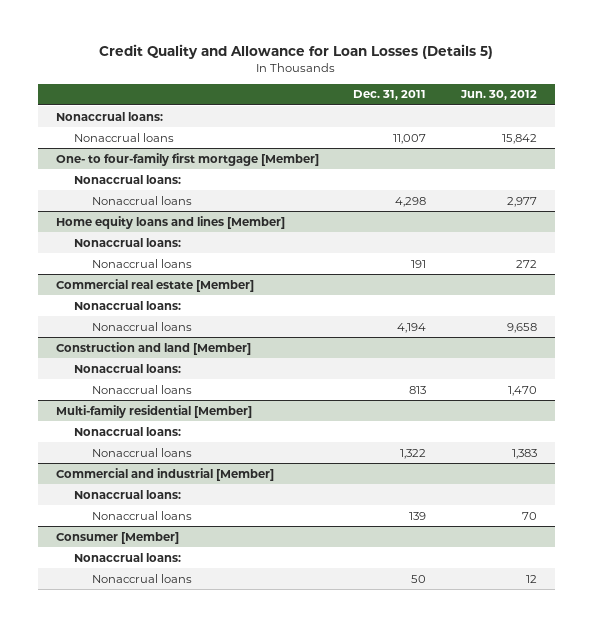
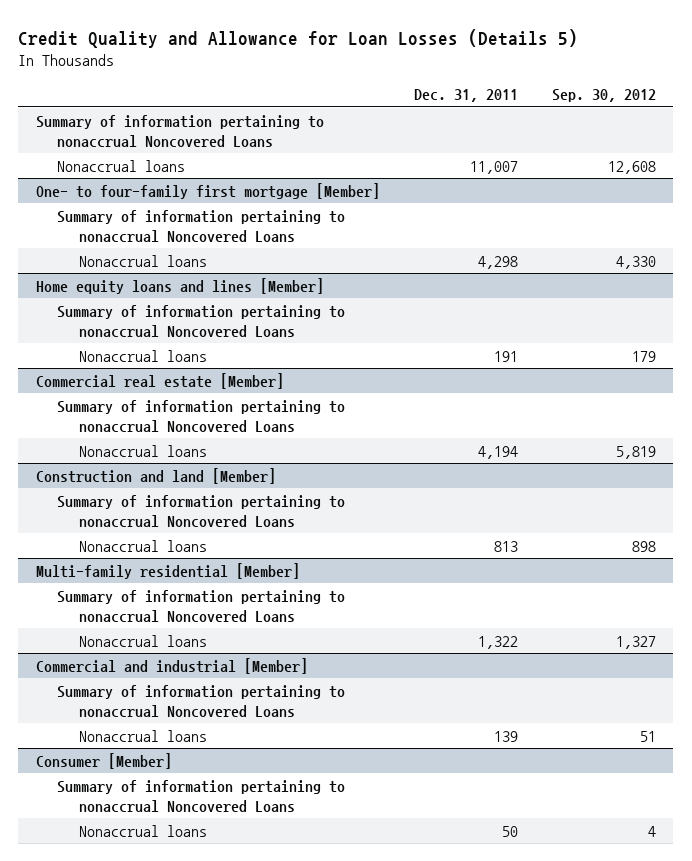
- | Dec. 31, 2011 | Jun. 30, 2012
+ | Dec. 31, 2011 | Sep. 30, 2012
- Nonaccrual loans:
+ Summary of information pertaining to nonaccrual Noncovered Loans
@ One- to four-family first mortgage [Member]
- Nonaccrual loans:
+ Summary of information pertaining to nonaccrual Noncovered Loans
@ Home equity loans and lines [Member]
- Nonaccrual loans:
+ Summary of information pertaining to nonaccrual Noncovered Loans
@ Commercial real estate [Member]
- Nonaccrual loans:
+ Summary of information pertaining to nonaccrual Noncovered Loans
@ Construction and land [Member]
- Nonaccrual loans:
+ Summary of information pertaining to nonaccrual Noncovered Loans
@ Multi-family residential [Member]
- Nonaccrual loans:
+ Summary of information pertaining to nonaccrual Noncovered Loans
@ Commercial and industrial [Member]
- Nonaccrual loans:
+ Summary of information pertaining to nonaccrual Noncovered Loans
@ Consumer [Member]
- Nonaccrual loans:
+ Summary of information pertaining to nonaccrual Noncovered Loans

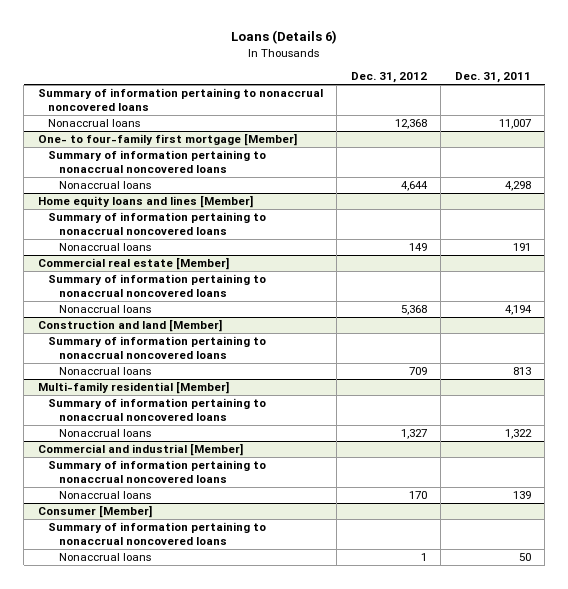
- Credit Quality and Allowance for Loan Losses (Details 5)
+ Loans (Details 6)
- | Dec. 31, 2011 | Sep. 30, 2012
+ | Dec. 31, 2012 | Dec. 31, 2011
- Summary of information pertaining to nonaccrual Noncovered Loans
+ Summary of information pertaining to nonaccrual noncovered loans
@ One- to four-family first mortgage [Member]
- Summary of information pertaining to nonaccrual Noncovered Loans
+ Summary of information pertaining to nonaccrual noncovered loans
@ Home equity loans and lines [Member]
- Summary of information pertaining to nonaccrual Noncovered Loans
+ Summary of information pertaining to nonaccrual noncovered loans
@ Commercial real estate [Member]
- Summary of information pertaining to nonaccrual Noncovered Loans
+ Summary of information pertaining to nonaccrual noncovered loans
@ Construction and land [Member]
- Summary of information pertaining to nonaccrual Noncovered Loans
+ Summary of information pertaining to nonaccrual noncovered loans
@ Multi-family residential [Member]
- Summary of information pertaining to nonaccrual Noncovered Loans
+ Summary of information pertaining to nonaccrual noncovered loans
@ Commercial and industrial [Member]
- Summary of information pertaining to nonaccrual Noncovered Loans
+ Summary of information pertaining to nonaccrual noncovered loans
@ Consumer [Member]
- Summary of information pertaining to nonaccrual Noncovered Loans
+ Summary of information pertaining to nonaccrual noncovered loans

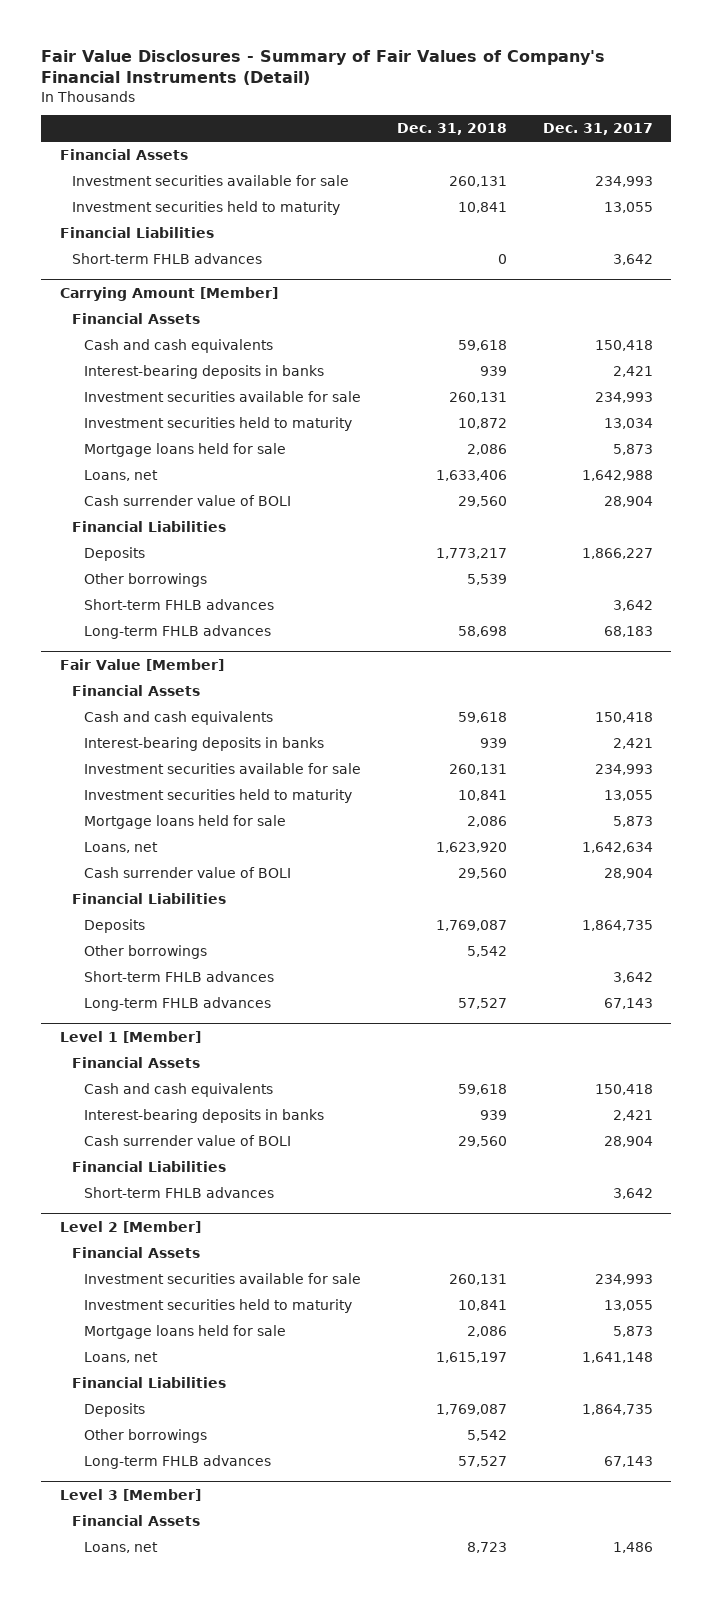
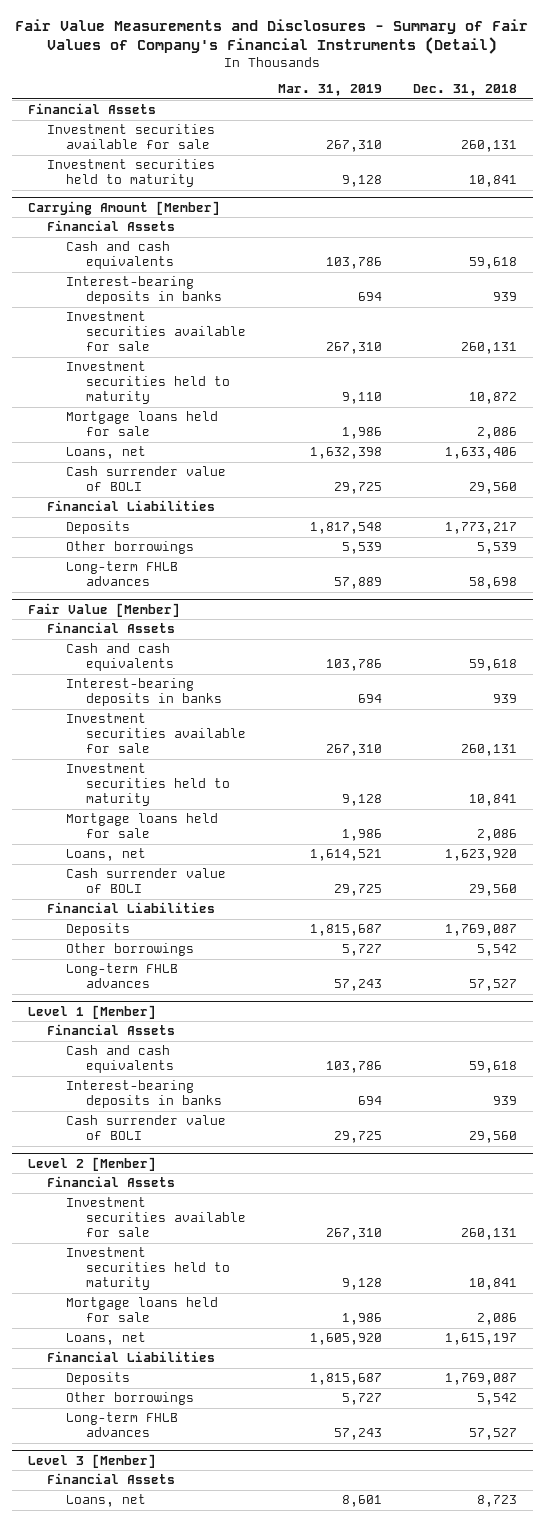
- Fair Value Disclosures - Summary of Fair Values of Company's Financial Instruments (Detail)
+ Fair Value Measurements and Disclosures - Summary of Fair Values of Company's Financial Instruments (Detail)
- | Dec. 31, 2018 | Dec. 31, 2017
+ | Mar. 31, 2019 | Dec. 31, 2018
- Financial Liabilities
- Short-term FHLB advances | 0 | 3,642
@ Carrying Amount [Member]
- Short-term FHLB advances | | 3,642
@ Fair Value [Member]
- Short-term FHLB advances | | 3,642
@ Level 1 [Member]
- Financial Liabilities
- Short-term FHLB advances | | 3,642

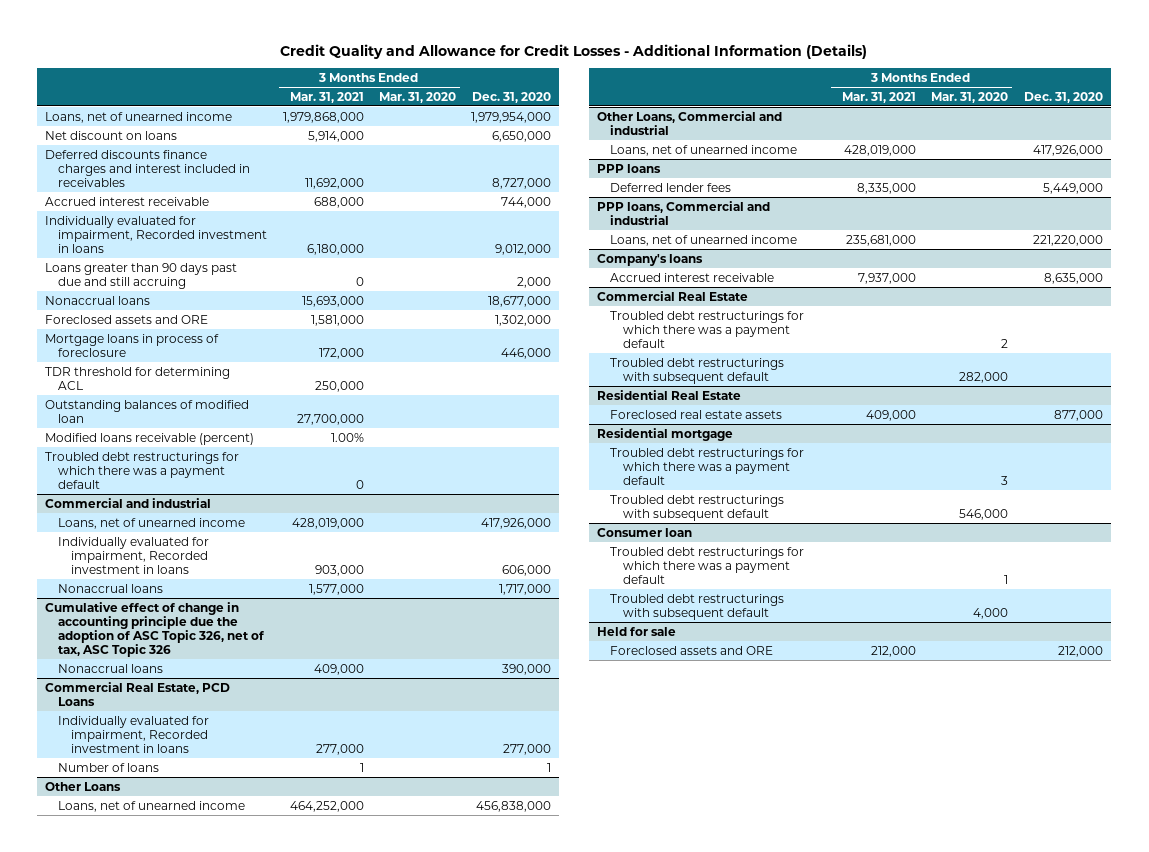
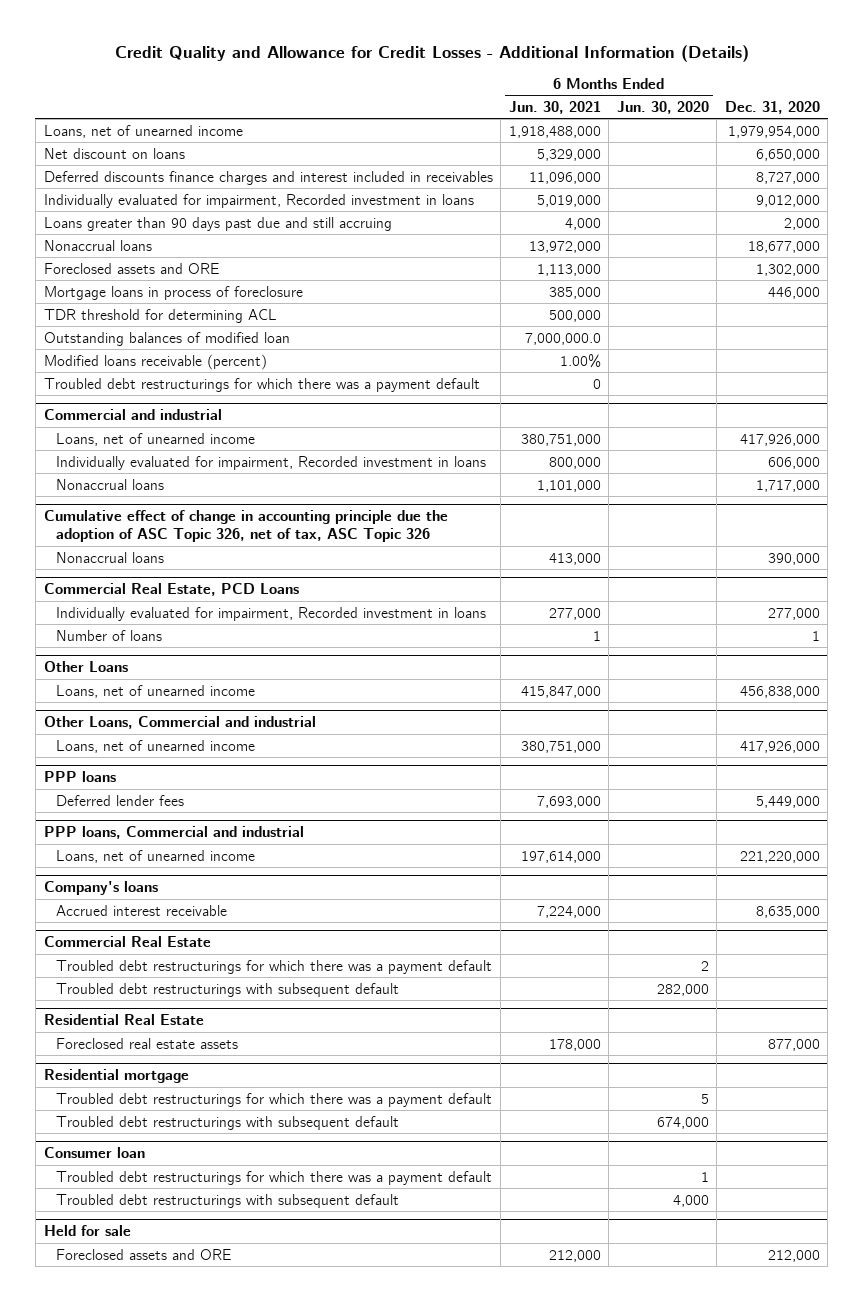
- | 3 Months Ended Mar. 31, 2021 | 3 Months Ended Mar. 31, 2020 | Dec. 31, 2020
+ | 6 Months Ended Jun. 30, 2021 | 6 Months Ended Jun. 30, 2020 | Dec. 31, 2020
- Accrued interest receivable | 688,000 | | 744,000

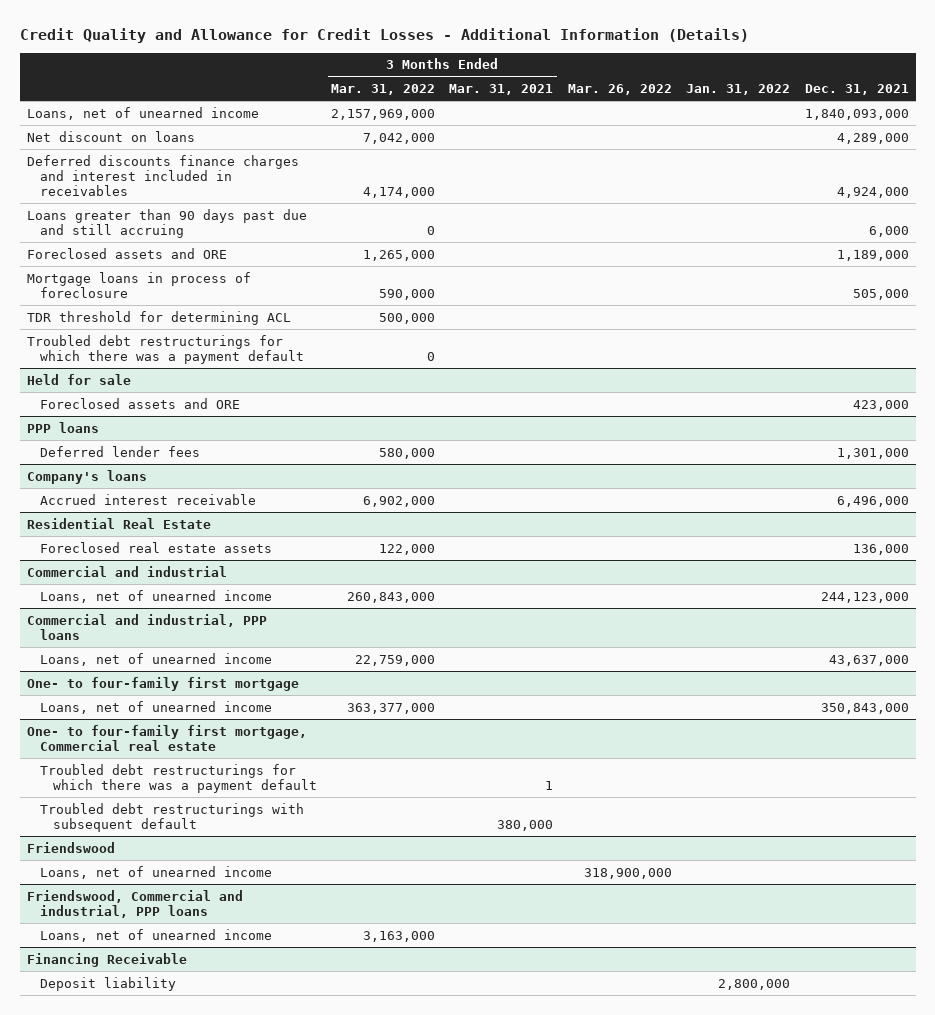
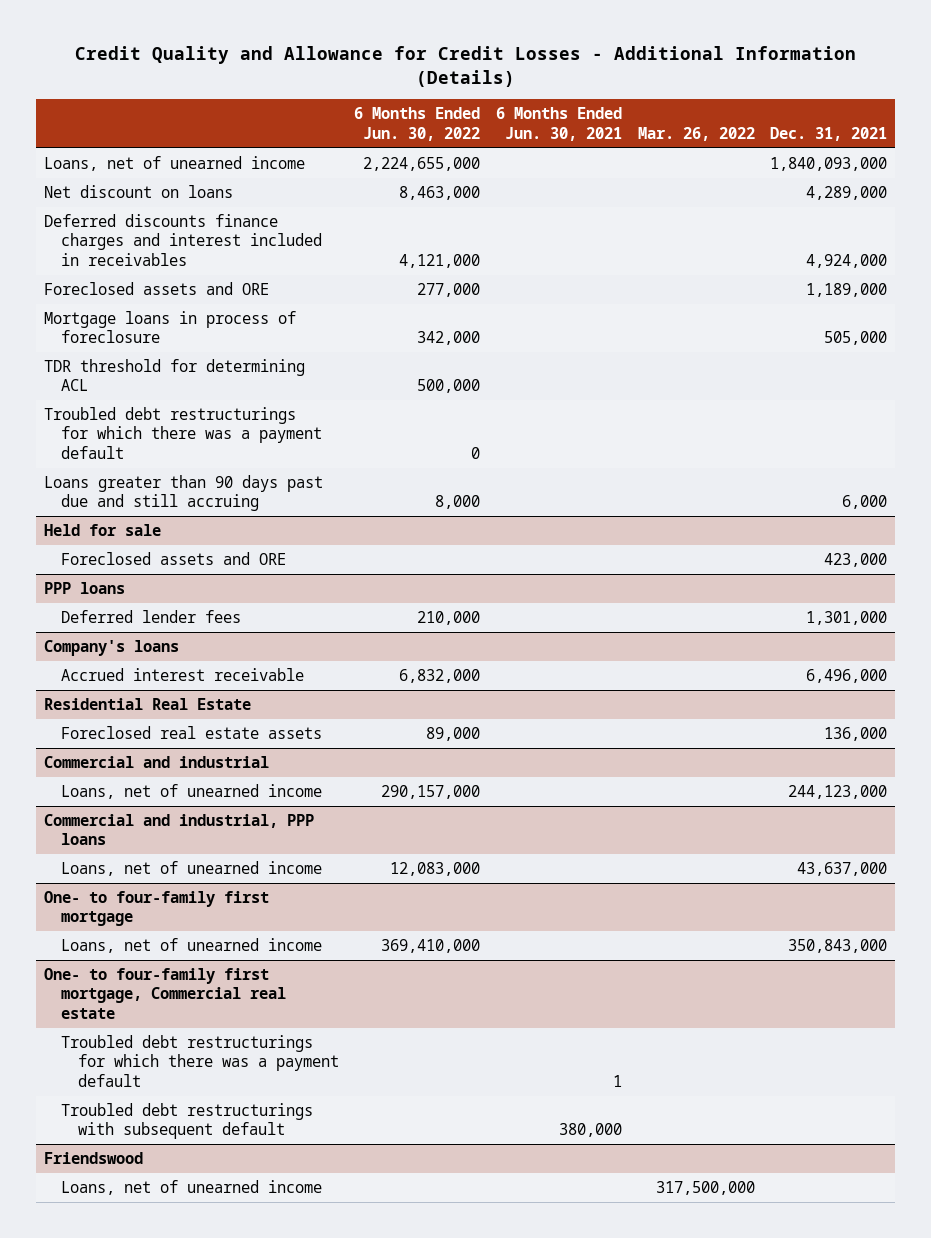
- | 3 Months Ended Mar. 31, 2022 | 3 Months Ended Mar. 31, 2021 | Mar. 26, 2022 | Jan. 31, 2022 | Dec. 31, 2021
+ | 6 Months Ended Jun. 30, 2022 | 6 Months Ended Jun. 30, 2021 | Mar. 26, 2022 | Dec. 31, 2021
moved down: Loans greater than 90 days past due and still accruing | 8,000 | | | 6,000
@ Friendswood
- Loans, net of unearned income | | | 318,900,000 | |
- Friendswood, Commercial and industrial, PPP loans
- Loans, net of unearned income | 3,163,000 | | | |
- Financing Receivable
- Deposit liability | | | | 2,800,000 |
@ Friendswood
+ Loans, net of unearned income | | | 317,500,000 |

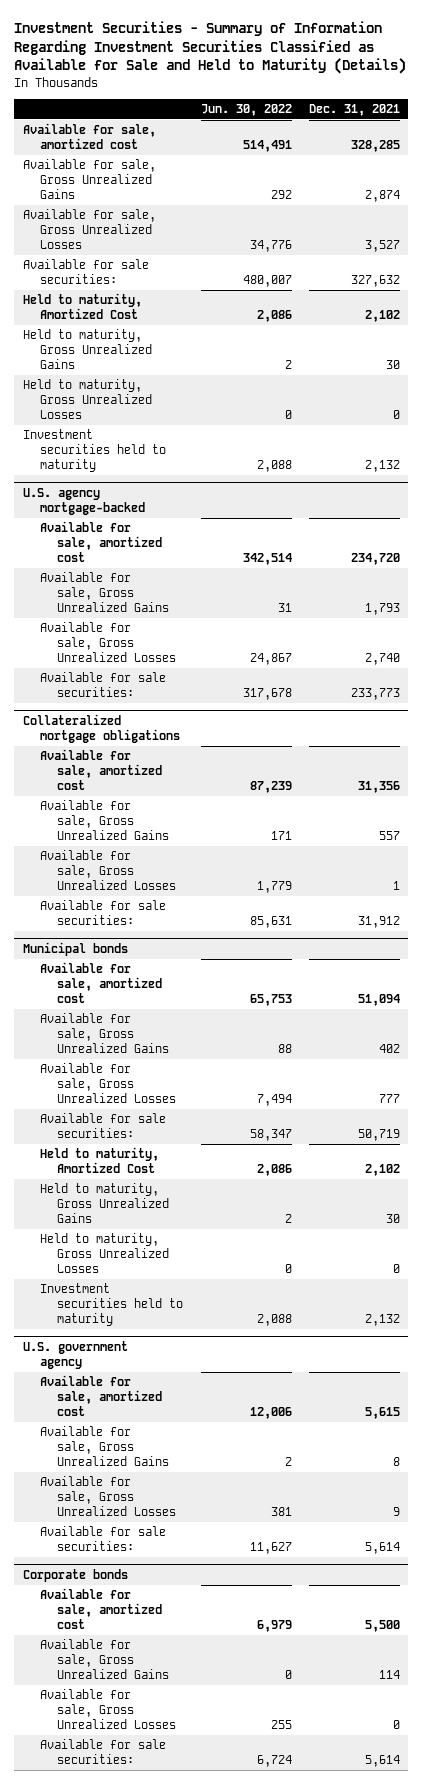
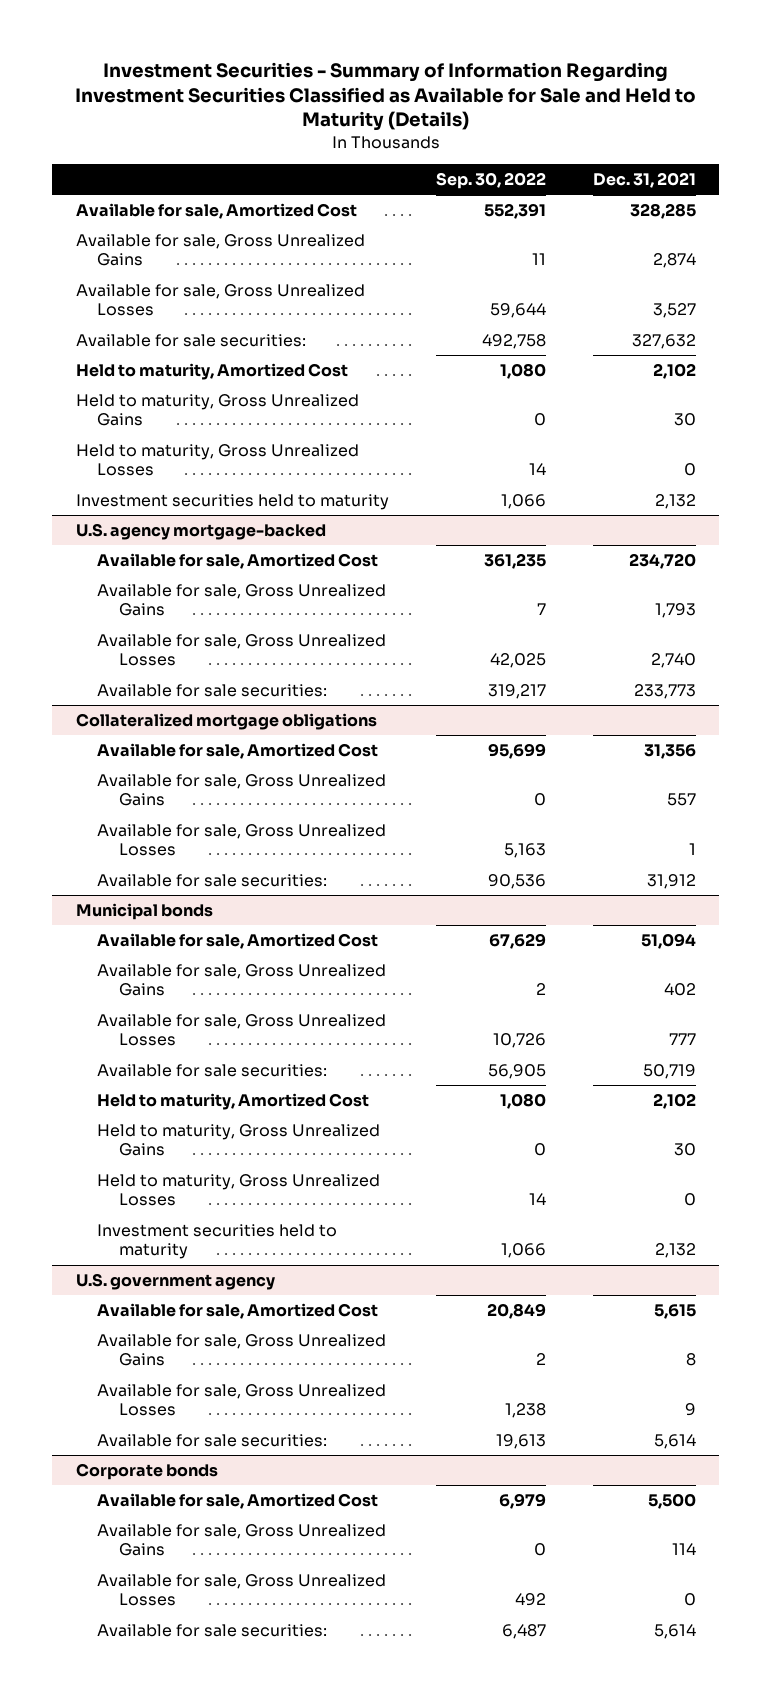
- | Jun. 30, 2022 | Dec. 31, 2021
+ | Sep. 30, 2022 | Dec. 31, 2021
- Available for sale, amortized cost | 514,491 | 328,285
+ Available for sale, Amortized Cost | 552,391 | 328,285
@ U.S. agency mortgage-backed
- Available for sale, amortized cost | 342,514 | 234,720
+ Available for sale, Amortized Cost | 361,235 | 234,720
@ Collateralized mortgage obligations
- Available for sale, amortized cost | 87,239 | 31,356
+ Available for sale, Amortized Cost | 95,699 | 31,356
@ Municipal bonds
- Available for sale, amortized cost | 65,753 | 51,094
+ Available for sale, Amortized Cost | 67,629 | 51,094
@ U.S. government agency
- Available for sale, amortized cost | 12,006 | 5,615
+ Available for sale, Amortized Cost | 20,849 | 5,615
@ Corporate bonds
- Available for sale, amortized cost | 6,979 | 5,500
+ Available for sale, Amortized Cost | 6,979 | 5,500

